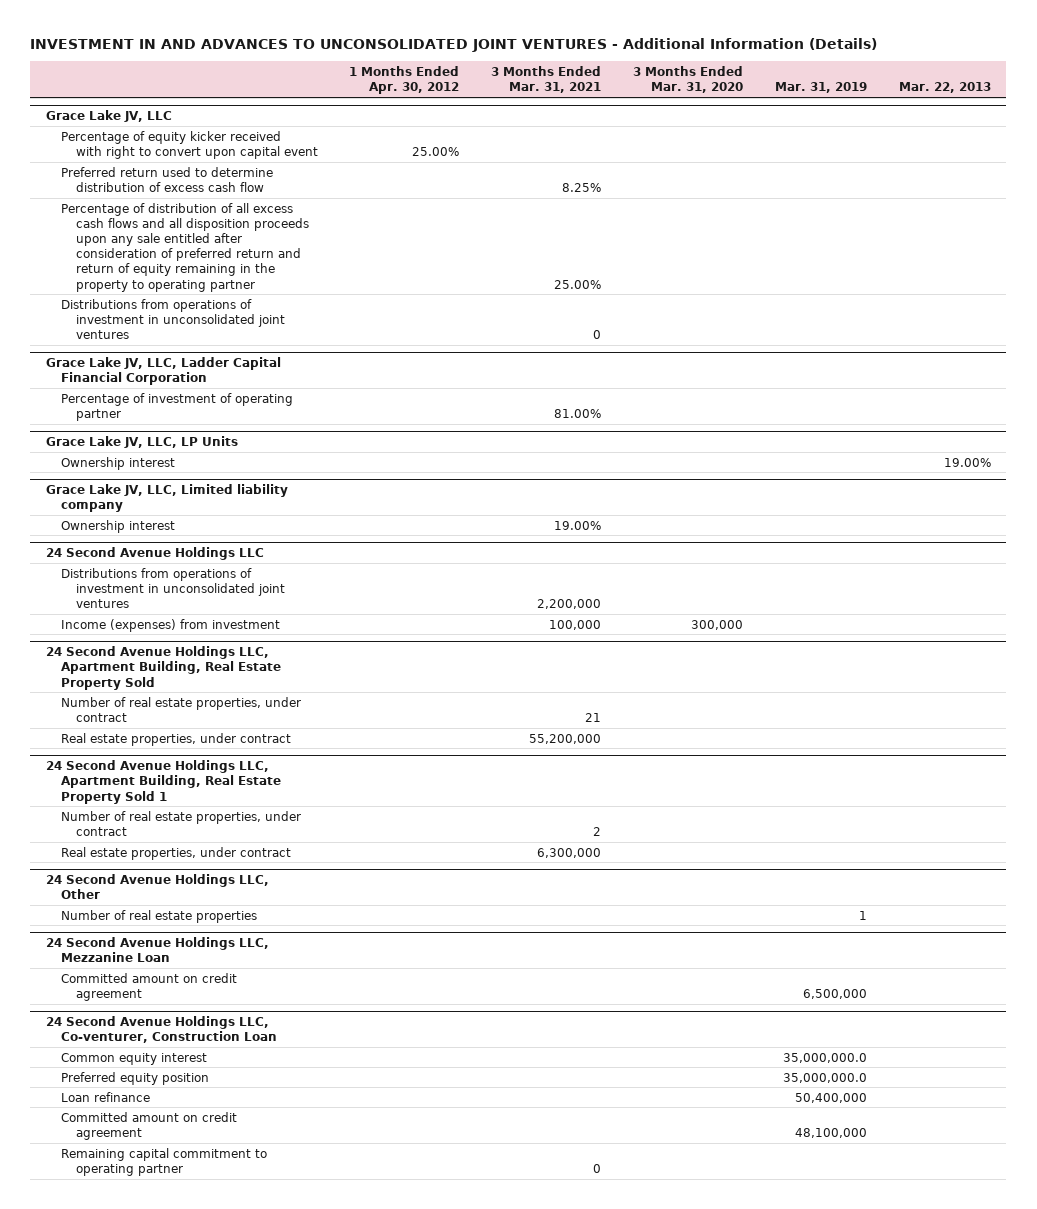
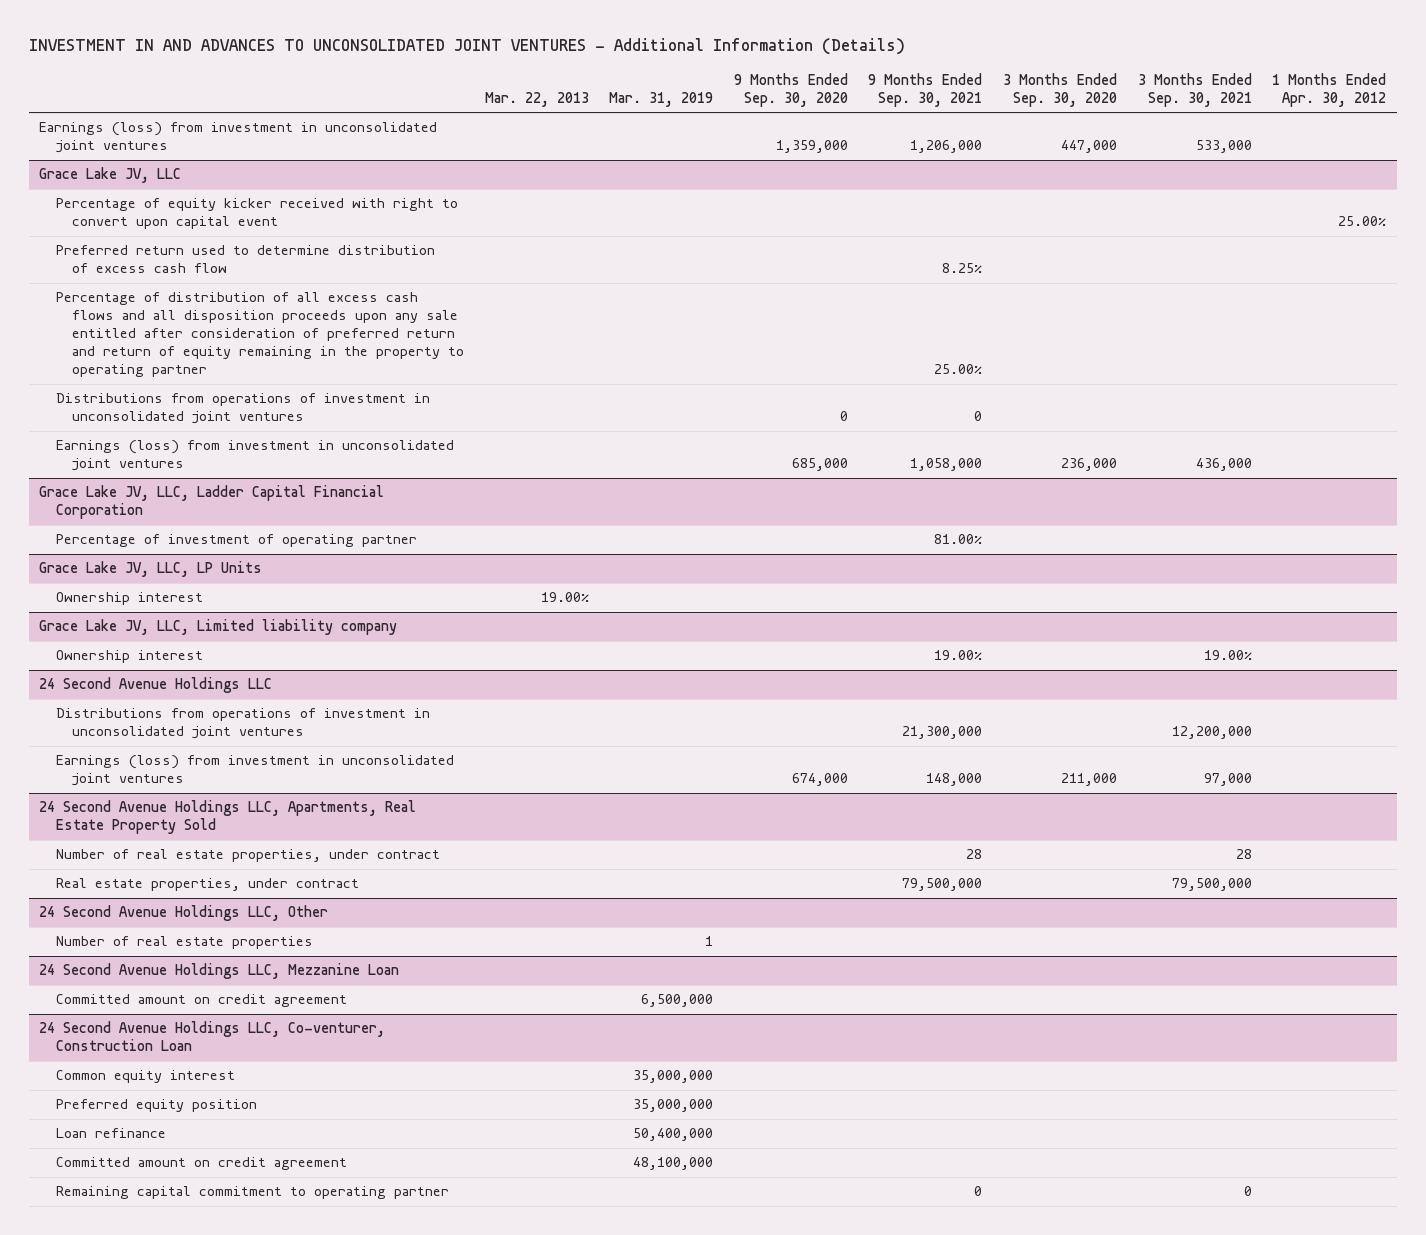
- | 1 Months Ended Apr. 30, 2012 | 3 Months Ended Mar. 31, 2021 | 3 Months Ended Mar. 31, 2020 | Mar. 31, 2019 | Mar. 22, 2013
+ | Mar. 22, 2013 | Mar. 31, 2019 | 9 Months Ended Sep. 30, 2020 | 9 Months Ended Sep. 30, 2021 | 3 Months Ended Sep. 30, 2020 | 3 Months Ended Sep. 30, 2021 | 1 Months Ended Apr. 30, 2012
+ Earnings (loss) from investment in unconsolidated joint ventures | | | 1,359,000 | 1,206,000 | 447,000 | 533,000 |
@ Grace Lake JV, LLC
+ Earnings (loss) from investment in unconsolidated joint ventures | | | 685,000 | 1,058,000 | 236,000 | 436,000 |
@ 24 Second Avenue Holdings LLC
- Income (expenses) from investment | | 100,000 | 300,000 | |
- 24 Second Avenue Holdings LLC, Apartment Building, Real Estate Property Sold
@ 24 Second Avenue Holdings LLC
+ Earnings (loss) from investment in unconsolidated joint ventures | | | 674,000 | 148,000 | 211,000 | 97,000 |
+ 24 Second Avenue Holdings LLC, Apartments, Real Estate Property Sold
- 24 Second Avenue Holdings LLC, Apartment Building, Real Estate Property Sold 1
- Number of real estate properties, under contract | | 2 | | |
- Real estate properties, under contract | | 6,300,000 | | |
@ 24 Second Avenue Holdings LLC, Co-venturer, Construction Loan
- Common equity interest | | | | 35,000,000.0 |
- Preferred equity position | | | | 35,000,000.0 |
+ Common equity interest | | 35,000,000 | | | | |
+ Preferred equity position | | 35,000,000 | | | | |

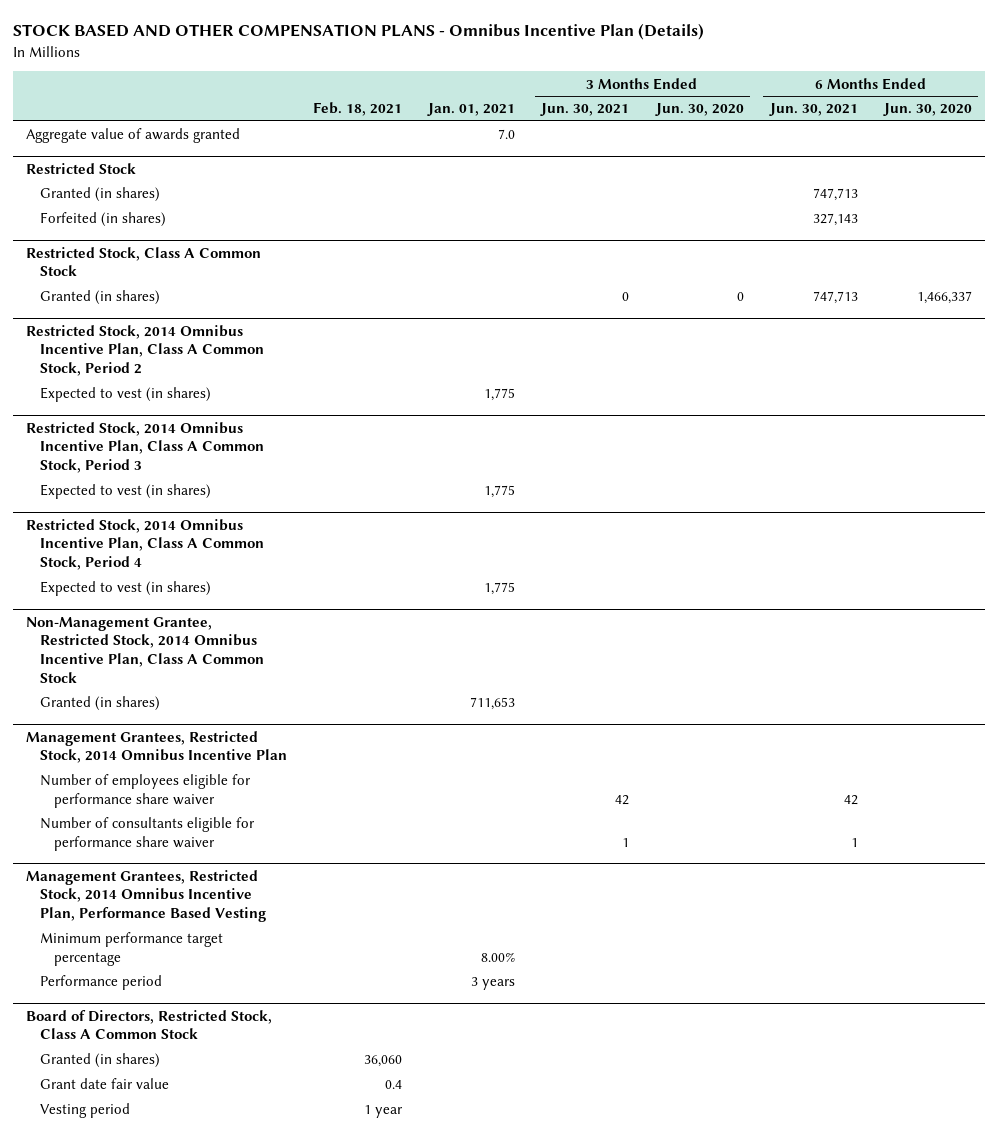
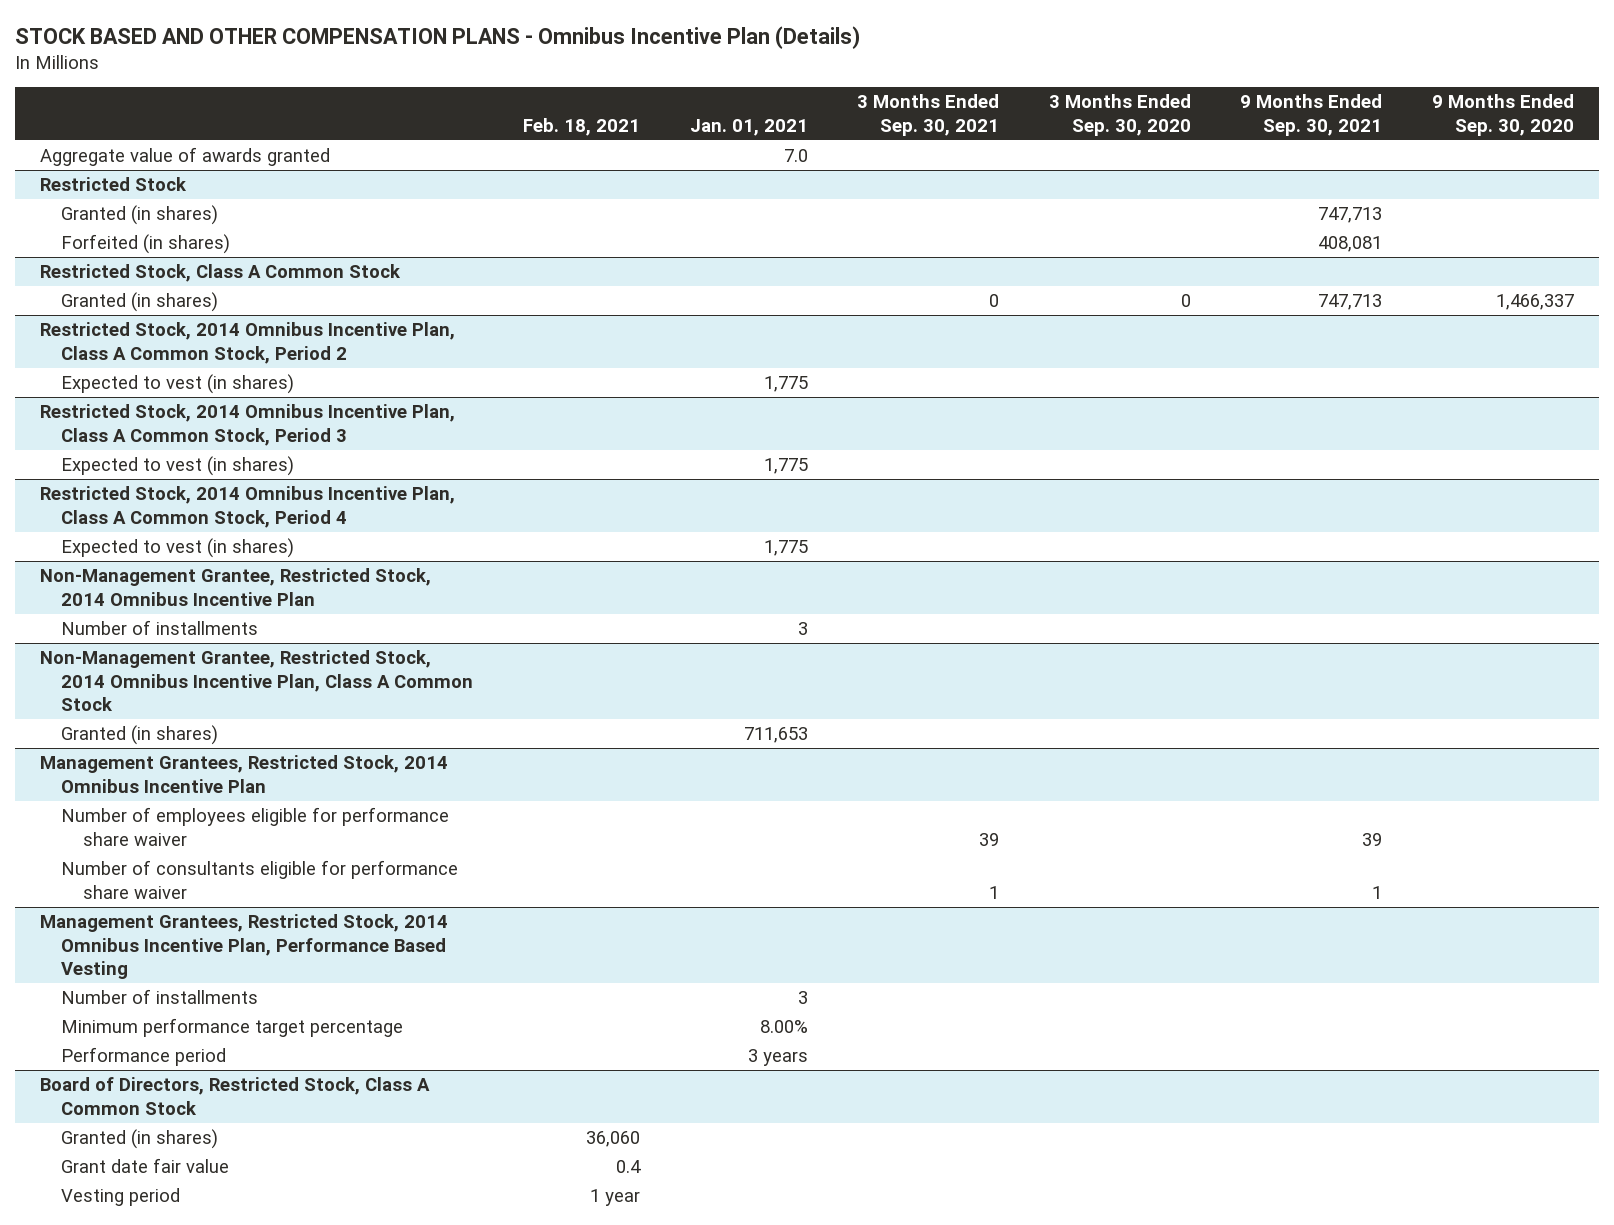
- | Feb. 18, 2021 | Jan. 01, 2021 | 3 Months Ended Jun. 30, 2021 | 3 Months Ended Jun. 30, 2020 | 6 Months Ended Jun. 30, 2021 | 6 Months Ended Jun. 30, 2020
+ | Feb. 18, 2021 | Jan. 01, 2021 | 3 Months Ended Sep. 30, 2021 | 3 Months Ended Sep. 30, 2020 | 9 Months Ended Sep. 30, 2021 | 9 Months Ended Sep. 30, 2020
+ Non-Management Grantee, Restricted Stock, 2014 Omnibus Incentive Plan
+ Number of installments | | 3 | | | |
@ Management Grantees, Restricted Stock, 2014 Omnibus Incentive Plan, Performance Based Vesting
+ Number of installments | | 3 | | | |

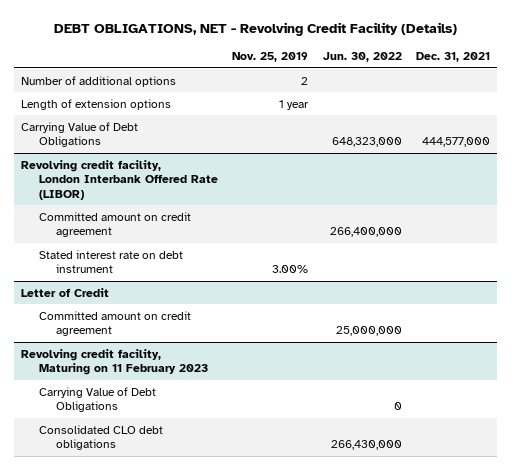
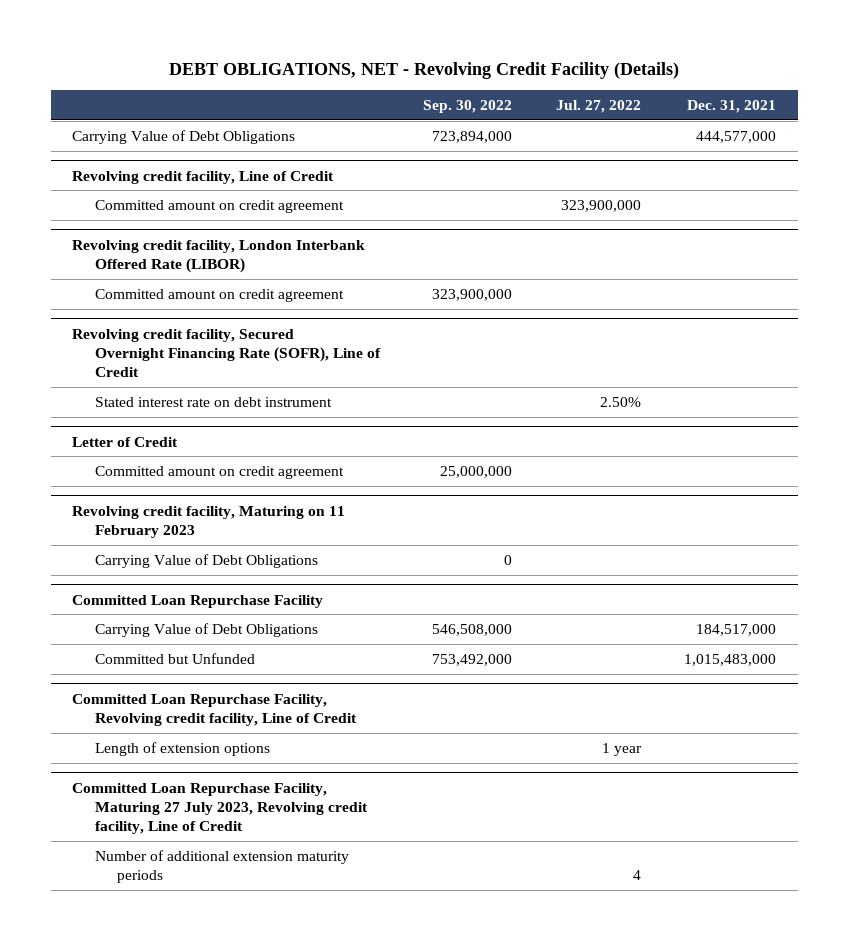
- | Nov. 25, 2019 | Jun. 30, 2022 | Dec. 31, 2021
+ | Sep. 30, 2022 | Jul. 27, 2022 | Dec. 31, 2021
- Number of additional options | 2 | |
- Length of extension options | 1 year | |
+ Revolving credit facility, Line of Credit
+ Committed amount on credit agreement | | 323,900,000 |
@ Revolving credit facility, London Interbank Offered Rate (LIBOR)
- Stated interest rate on debt instrument | 3.00% | |
+ Revolving credit facility, Secured Overnight Financing Rate (SOFR), Line of Credit
+ Stated interest rate on debt instrument | | 2.50% |
@ Revolving credit facility, Maturing on 11 February 2023
- Consolidated CLO debt obligations | | 266,430,000 |
+ Committed Loan Repurchase Facility
+ Carrying Value of Debt Obligations | 546,508,000 | | 184,517,000
+ Committed but Unfunded | 753,492,000 | | 1,015,483,000
+ Committed Loan Repurchase Facility, Revolving credit facility, Line of Credit
+ Length of extension options | | 1 year |
+ Committed Loan Repurchase Facility, Maturing 27 July 2023, Revolving credit facility, Line of Credit
+ Number of additional extension maturity periods | | 4 |

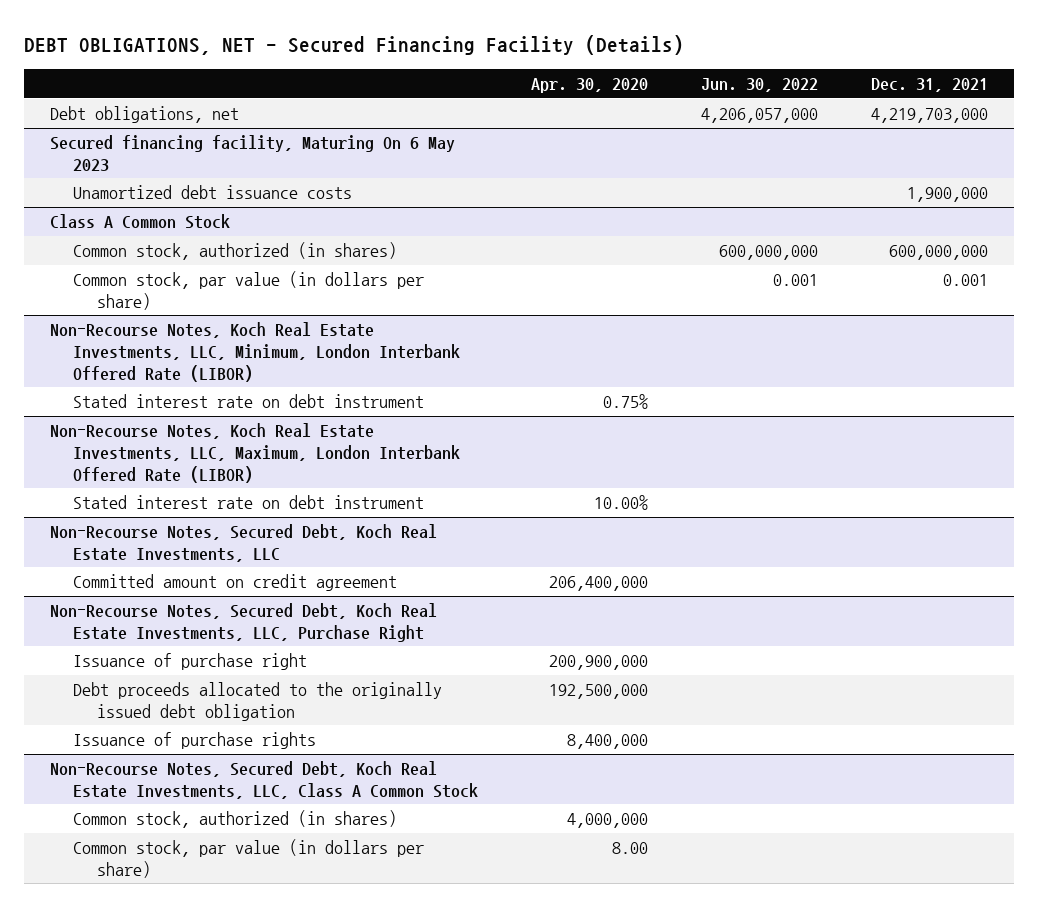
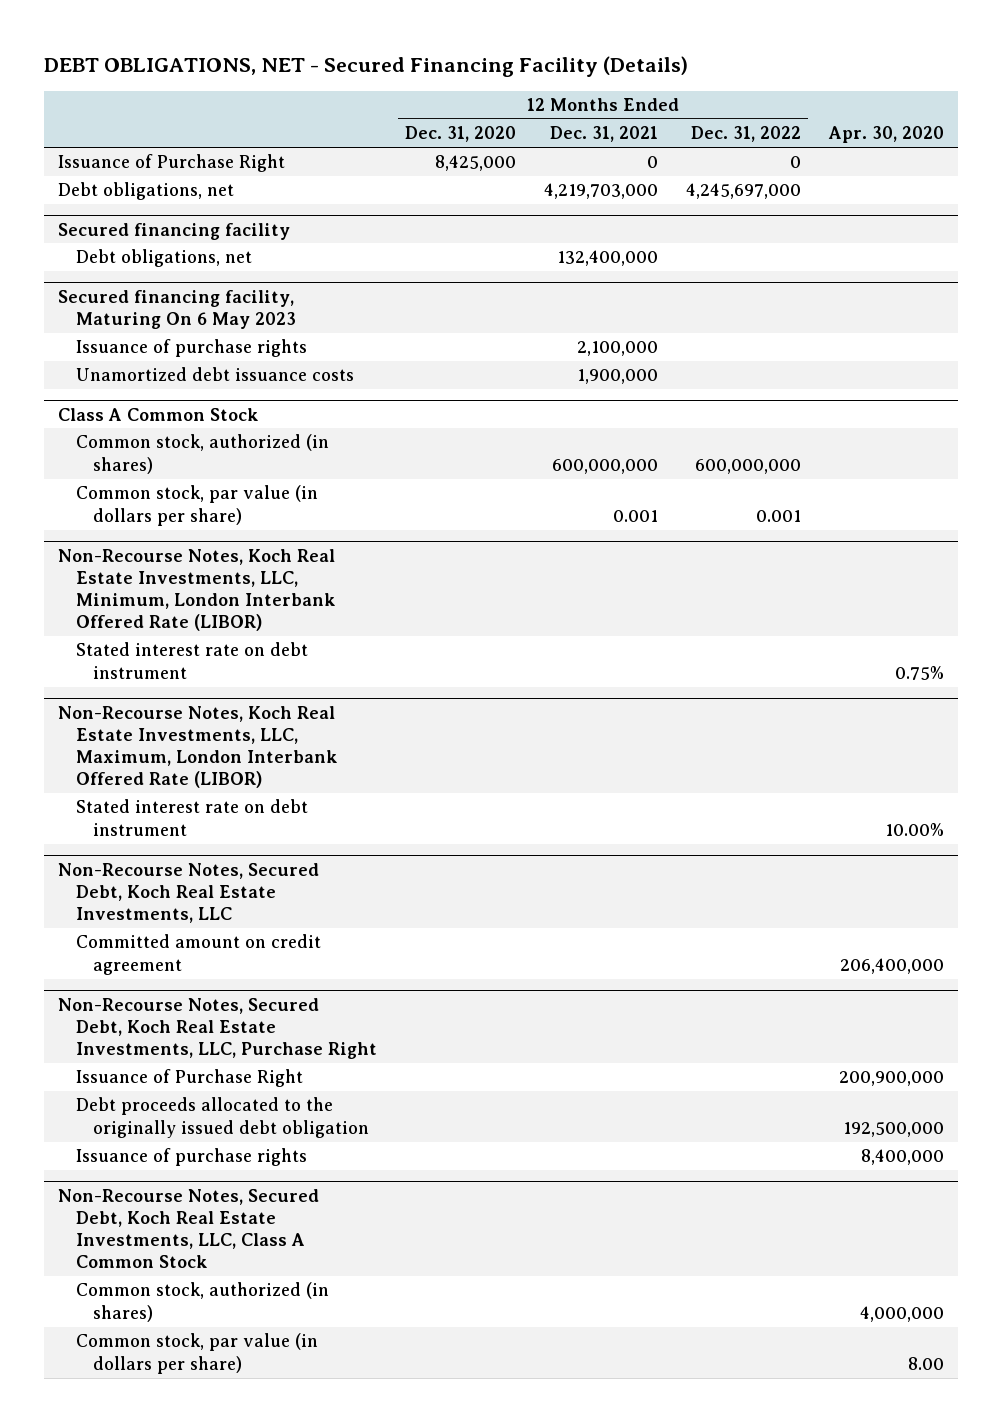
- | Apr. 30, 2020 | Jun. 30, 2022 | Dec. 31, 2021
+ | 12 Months Ended Dec. 31, 2020 | 12 Months Ended Dec. 31, 2021 | 12 Months Ended Dec. 31, 2022 | Apr. 30, 2020
+ Issuance of Purchase Right | 8,425,000 | 0 | 0 |
+ Secured financing facility
+ Debt obligations, net | | 132,400,000 | |
@ Secured financing facility, Maturing On 6 May 2023
+ Issuance of purchase rights | | 2,100,000 | |
@ Non-Recourse Notes, Secured Debt, Koch Real Estate Investments, LLC, Purchase Right
- Issuance of purchase right | 200,900,000 | |
+ Issuance of Purchase Right | | | | 200,900,000

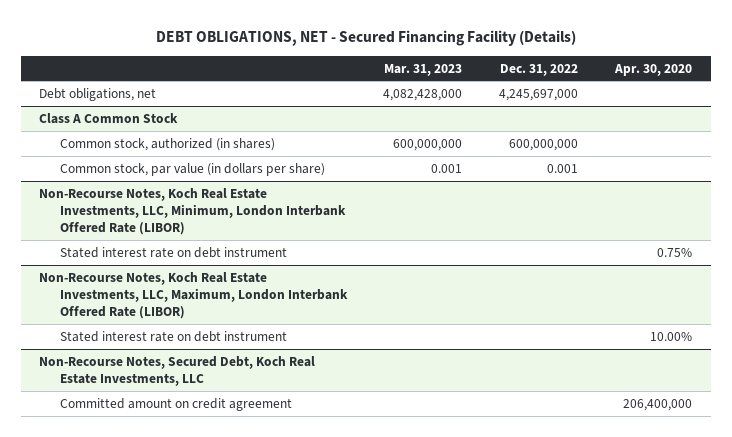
- | 12 Months Ended Dec. 31, 2020 | 12 Months Ended Dec. 31, 2021 | 12 Months Ended Dec. 31, 2022 | Apr. 30, 2020
+ | Mar. 31, 2023 | Dec. 31, 2022 | Apr. 30, 2020
- Issuance of Purchase Right | 8,425,000 | 0 | 0 |
- Secured financing facility
- Debt obligations, net | | 132,400,000 | |
- Secured financing facility, Maturing On 6 May 2023
- Issuance of purchase rights | | 2,100,000 | |
- Unamortized debt issuance costs | | 1,900,000 | |
- Non-Recourse Notes, Secured Debt, Koch Real Estate Investments, LLC, Purchase Right
- Issuance of Purchase Right | | | | 200,900,000
- Debt proceeds allocated to the originally issued debt obligation | | | | 192,500,000
- Issuance of purchase rights | | | | 8,400,000
- Non-Recourse Notes, Secured Debt, Koch Real Estate Investments, LLC, Class A Common Stock
- Common stock, authorized (in shares) | | | | 4,000,000
- Common stock, par value (in dollars per share) | | | | 8.00

